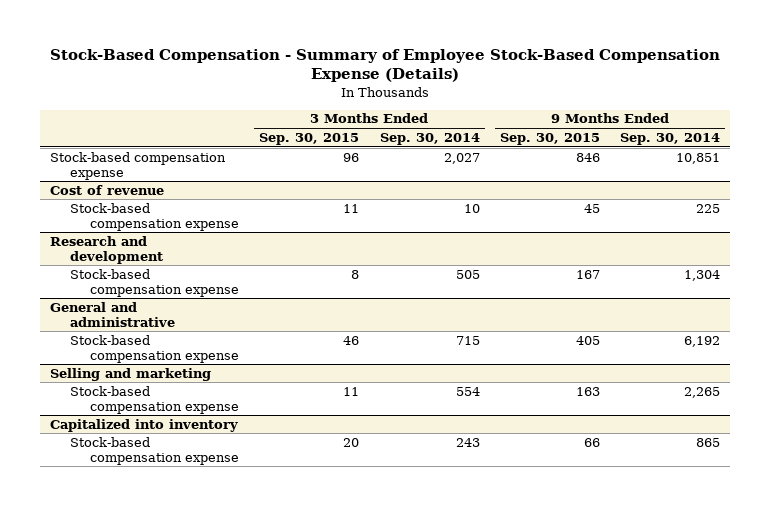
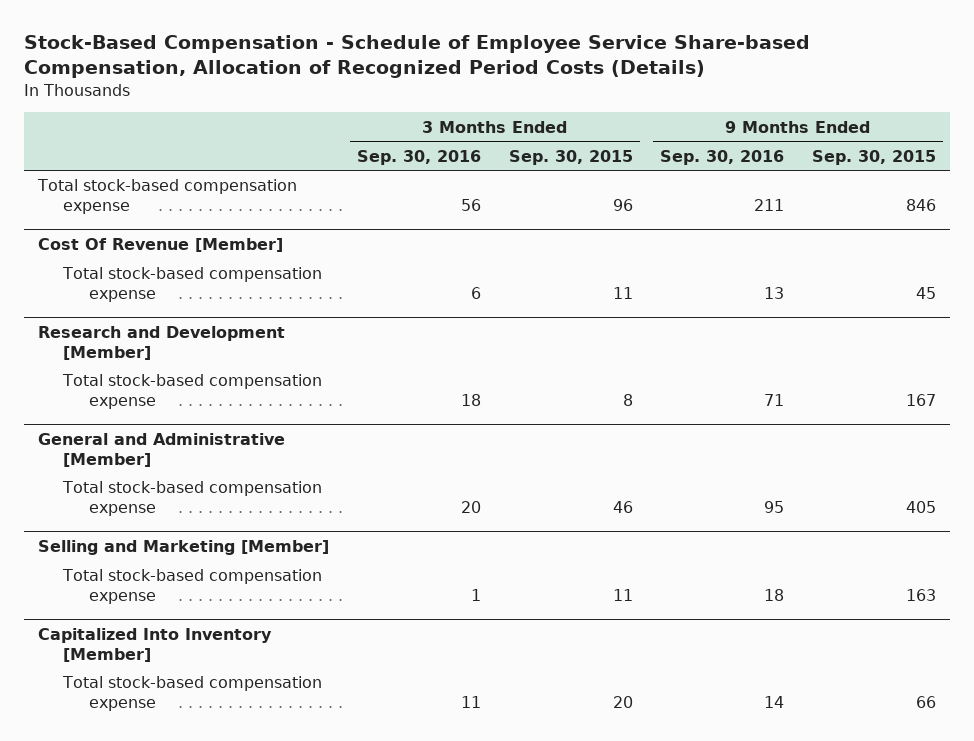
- Stock-Based Compensation - Summary of Employee Stock-Based Compensation Expense (Details)
+ Stock-Based Compensation - Schedule of Employee Service Share-based Compensation, Allocation of Recognized Period Costs (Details)
- | 3 Months Ended Sep. 30, 2015 | 3 Months Ended Sep. 30, 2014 | 9 Months Ended Sep. 30, 2015 | 9 Months Ended Sep. 30, 2014
+ | 3 Months Ended Sep. 30, 2016 | 3 Months Ended Sep. 30, 2015 | 9 Months Ended Sep. 30, 2016 | 9 Months Ended Sep. 30, 2015
- Stock-based compensation expense | 96 | 2,027 | 846 | 10,851
- Cost of revenue
- Stock-based compensation expense | 11 | 10 | 45 | 225
- Research and development
- Stock-based compensation expense | 8 | 505 | 167 | 1,304
- General and administrative
- Stock-based compensation expense | 46 | 715 | 405 | 6,192
- Selling and marketing
- Stock-based compensation expense | 11 | 554 | 163 | 2,265
- Capitalized into inventory
- Stock-based compensation expense | 20 | 243 | 66 | 865
+ Total stock-based compensation expense | 56 | 96 | 211 | 846
+ Cost Of Revenue [Member]
+ Total stock-based compensation expense | 6 | 11 | 13 | 45
+ Research and Development [Member]
+ Total stock-based compensation expense | 18 | 8 | 71 | 167
+ General and Administrative [Member]
+ Total stock-based compensation expense | 20 | 46 | 95 | 405
+ Selling and Marketing [Member]
+ Total stock-based compensation expense | 1 | 11 | 18 | 163
+ Capitalized Into Inventory [Member]
+ Total stock-based compensation expense | 11 | 20 | 14 | 66

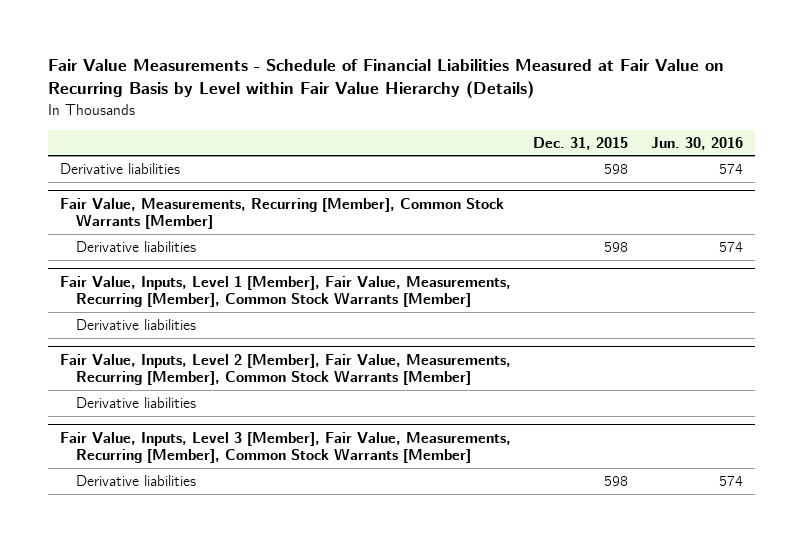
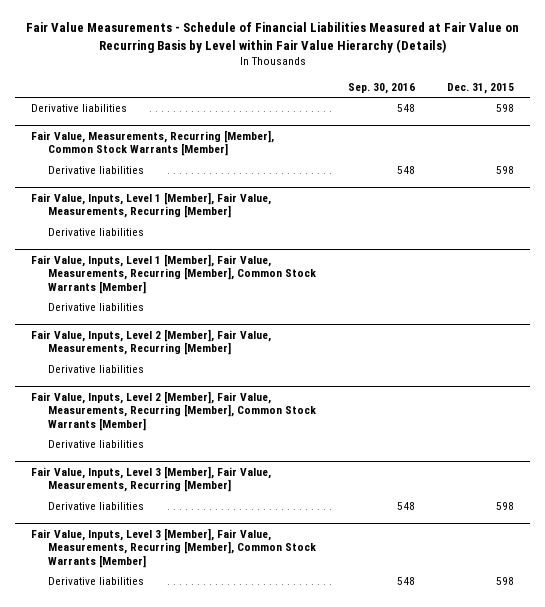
- | Dec. 31, 2015 | Jun. 30, 2016
+ | Sep. 30, 2016 | Dec. 31, 2015
+ Fair Value, Inputs, Level 1 [Member], Fair Value, Measurements, Recurring [Member]
+ Derivative liabilities
+ Fair Value, Inputs, Level 2 [Member], Fair Value, Measurements, Recurring [Member]
+ Derivative liabilities
+ Fair Value, Inputs, Level 3 [Member], Fair Value, Measurements, Recurring [Member]
+ Derivative liabilities | 548 | 598

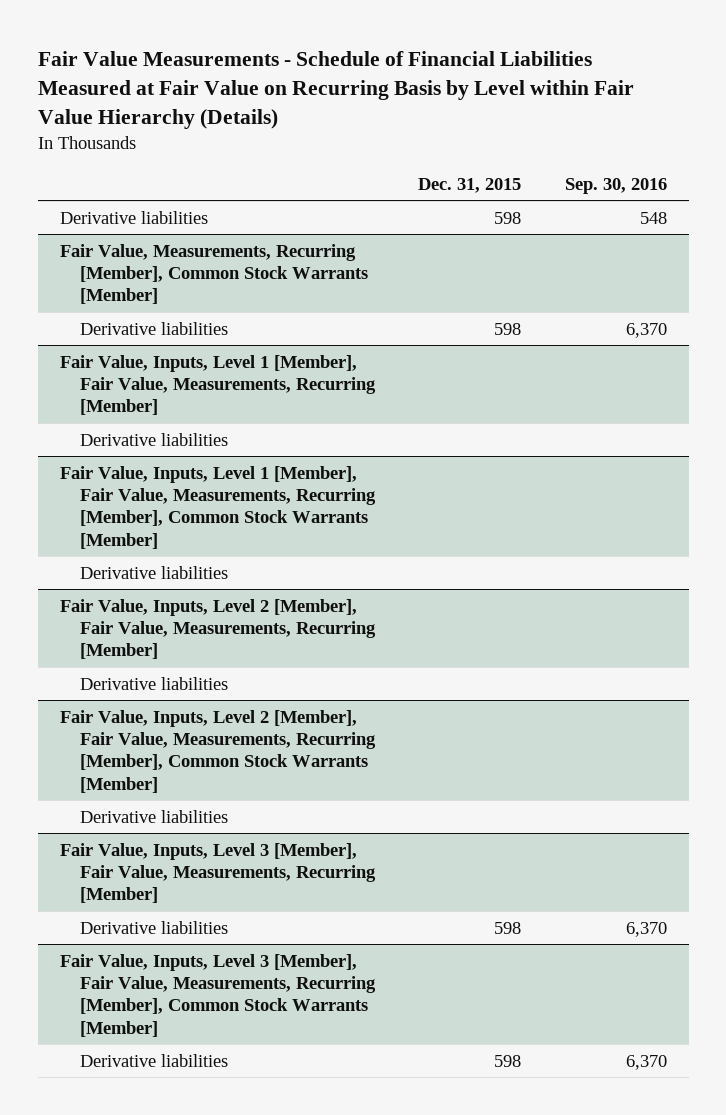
- | Sep. 30, 2016 | Dec. 31, 2015
+ | Dec. 31, 2015 | Sep. 30, 2016
@ Fair Value, Measurements, Recurring [Member], Common Stock Warrants [Member]
- Derivative liabilities | 548 | 598
+ Derivative liabilities | 598 | 6,370
@ Fair Value, Inputs, Level 3 [Member], Fair Value, Measurements, Recurring [Member]
- Derivative liabilities | 548 | 598
+ Derivative liabilities | 598 | 6,370
@ Fair Value, Inputs, Level 3 [Member], Fair Value, Measurements, Recurring [Member], Common Stock Warrants [Member]
- Derivative liabilities | 548 | 598
+ Derivative liabilities | 598 | 6,370

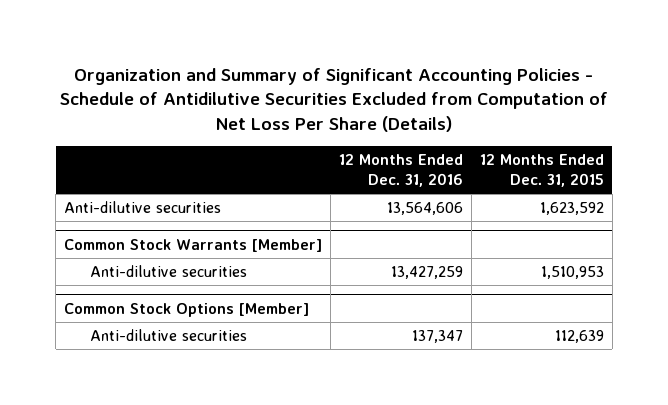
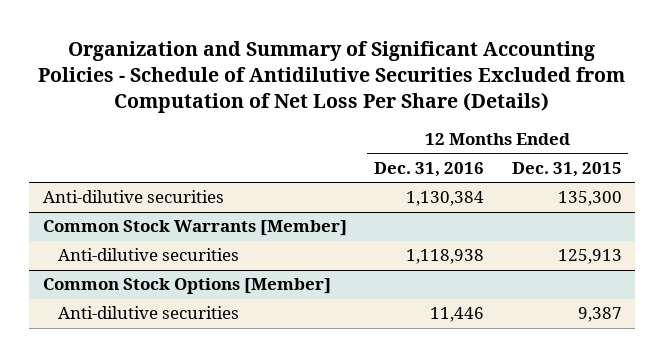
- Anti-dilutive securities | 13,564,606 | 1,623,592
+ Anti-dilutive securities | 1,130,384 | 135,300
@ Common Stock Warrants [Member]
- Anti-dilutive securities | 13,427,259 | 1,510,953
+ Anti-dilutive securities | 1,118,938 | 125,913
@ Common Stock Options [Member]
- Anti-dilutive securities | 137,347 | 112,639
+ Anti-dilutive securities | 11,446 | 9,387

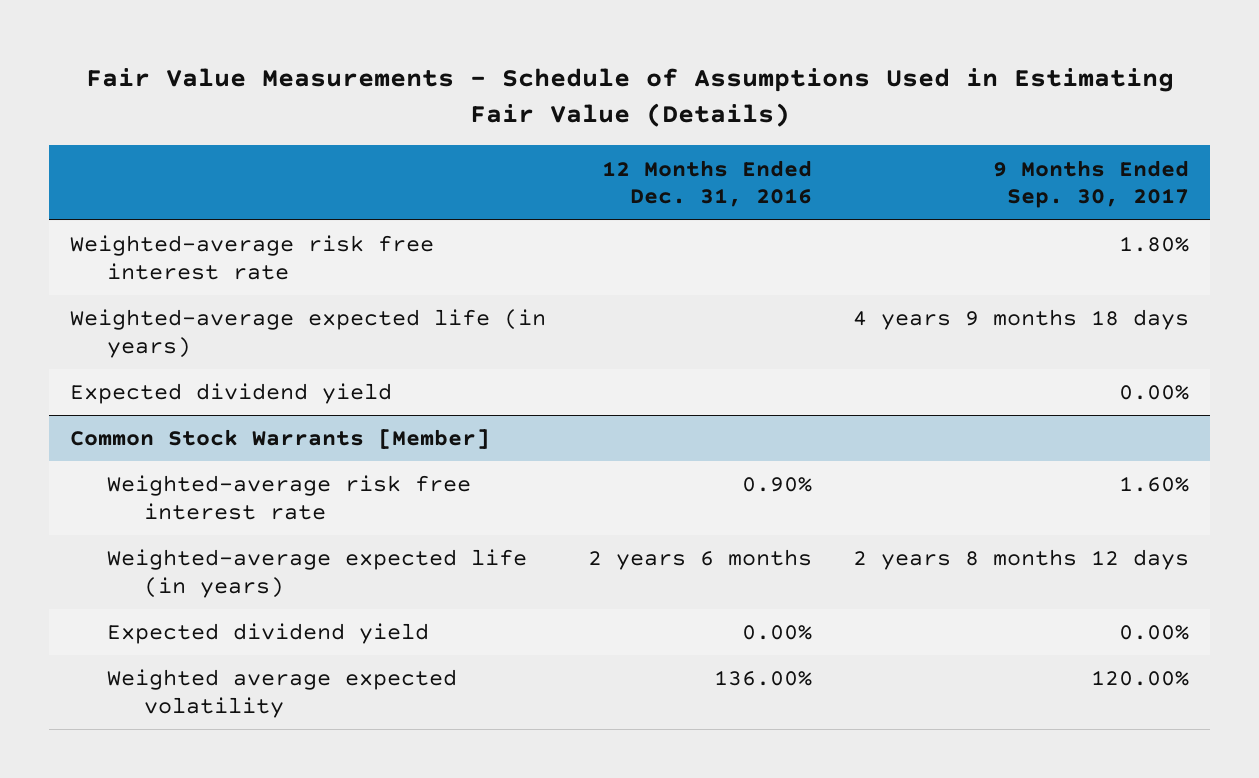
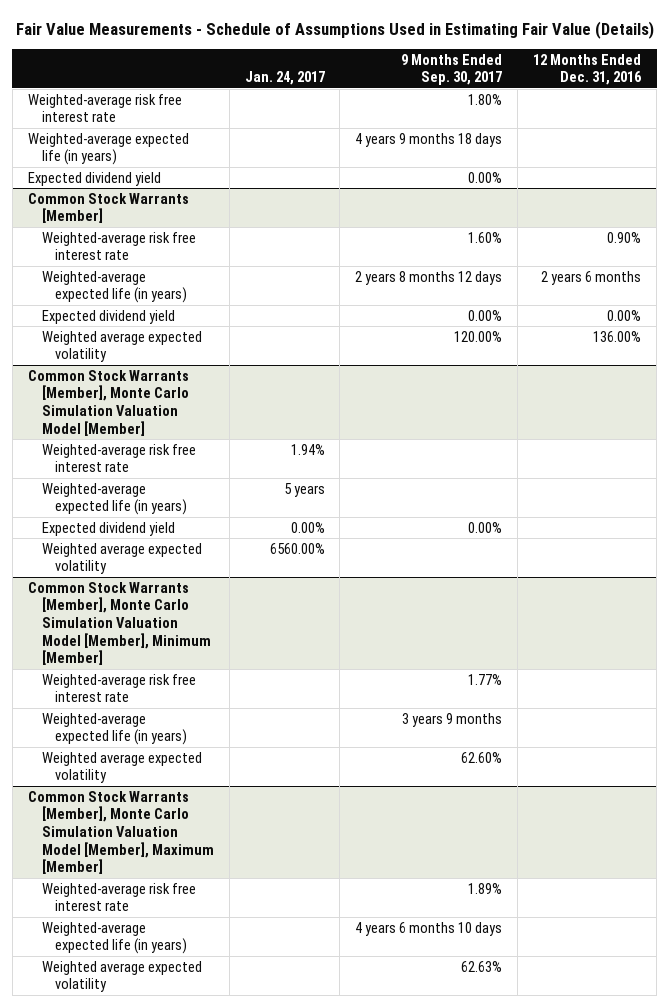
- | 12 Months Ended Dec. 31, 2016 | 9 Months Ended Sep. 30, 2017
+ | Jan. 24, 2017 | 9 Months Ended Sep. 30, 2017 | 12 Months Ended Dec. 31, 2016
+ Common Stock Warrants [Member], Monte Carlo Simulation Valuation Model [Member]
+ Weighted-average risk free interest rate | 1.94% | |
+ Weighted-average expected life (in years) | 5 years | |
+ Expected dividend yield | 0.00% | 0.00% |
+ Weighted average expected volatility | 6560.00% | |
+ Common Stock Warrants [Member], Monte Carlo Simulation Valuation Model [Member], Minimum [Member]
+ Weighted-average risk free interest rate | | 1.77% |
+ Weighted-average expected life (in years) | | 3 years 9 months |
+ Weighted average expected volatility | | 62.60% |
+ Common Stock Warrants [Member], Monte Carlo Simulation Valuation Model [Member], Maximum [Member]
+ Weighted-average risk free interest rate | | 1.89% |
+ Weighted-average expected life (in years) | | 4 years 6 months 10 days |
+ Weighted average expected volatility | | 62.63% |

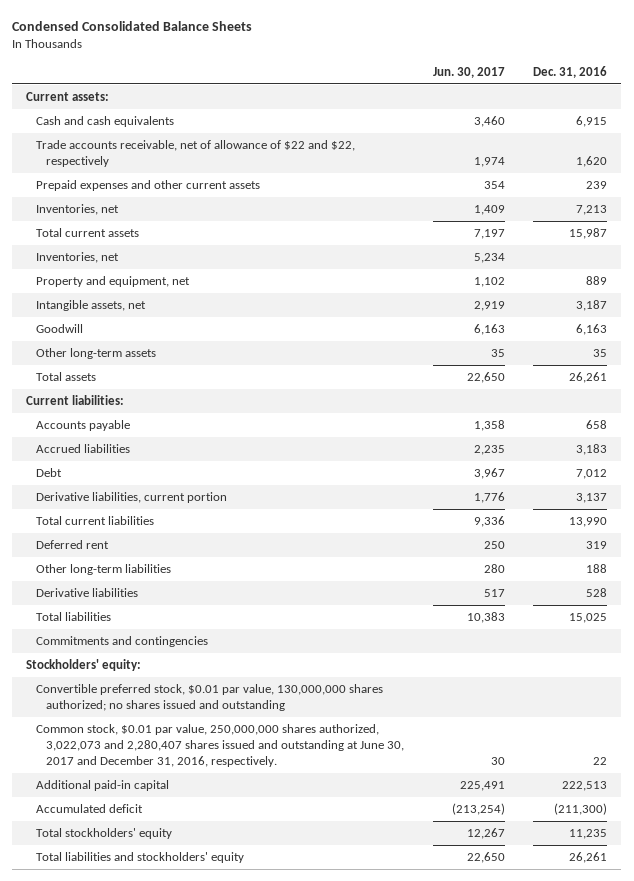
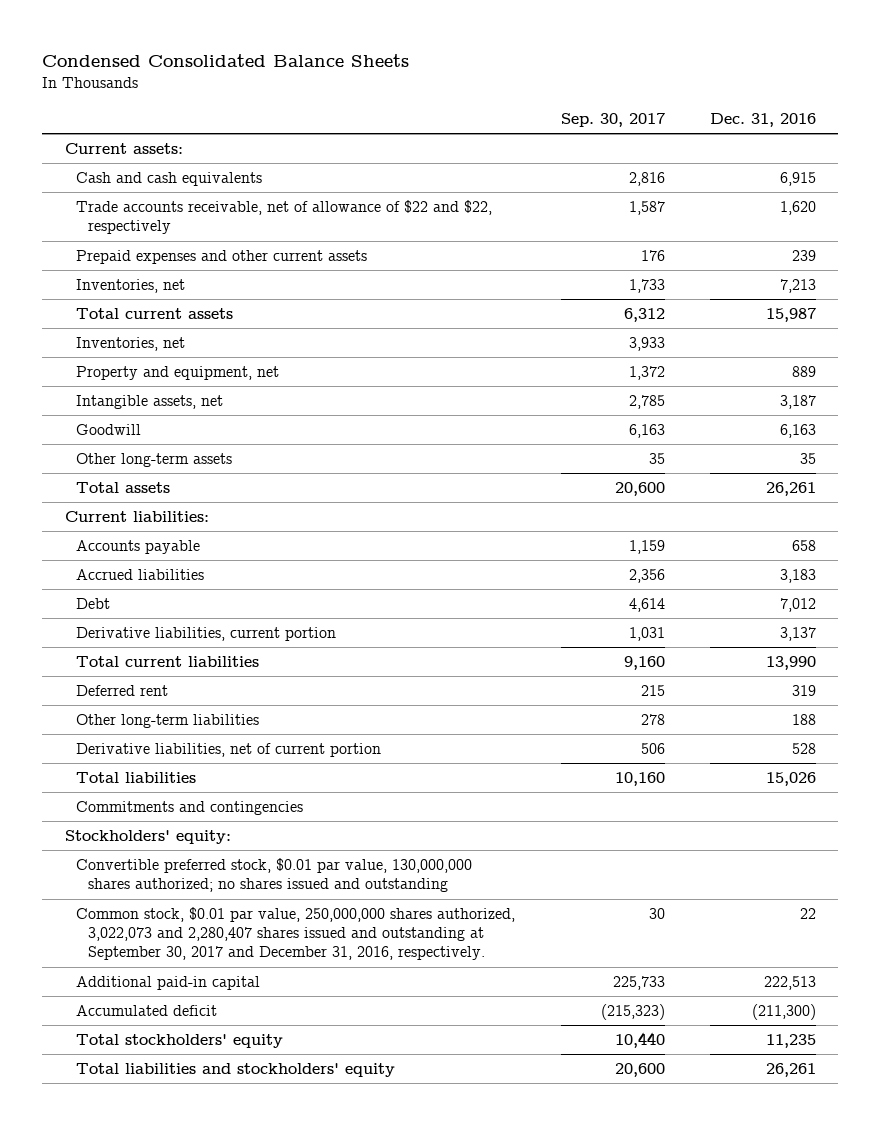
- | Jun. 30, 2017 | Dec. 31, 2016
+ | Sep. 30, 2017 | Dec. 31, 2016
- Derivative liabilities | 517 | 528
- Total liabilities | 10,383 | 15,025
+ Derivative liabilities, net of current portion | 506 | 528
+ Total liabilities | 10,160 | 15,026
- Common stock, $0.01 par value, 250,000,000 shares authorized, 3,022,073 and 2,280,407 shares issued and outstanding at June 30, 2017 and December 31, 2016, respectively. | 30 | 22
+ Common stock, $0.01 par value, 250,000,000 shares authorized, 3,022,073 and 2,280,407 shares issued and outstanding at September 30, 2017 and December 31, 2016, respectively. | 30 | 22

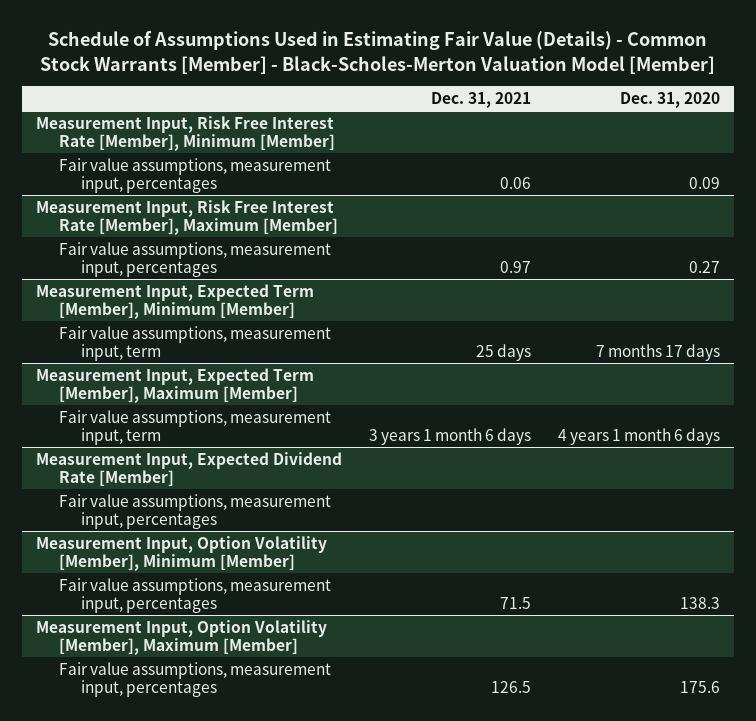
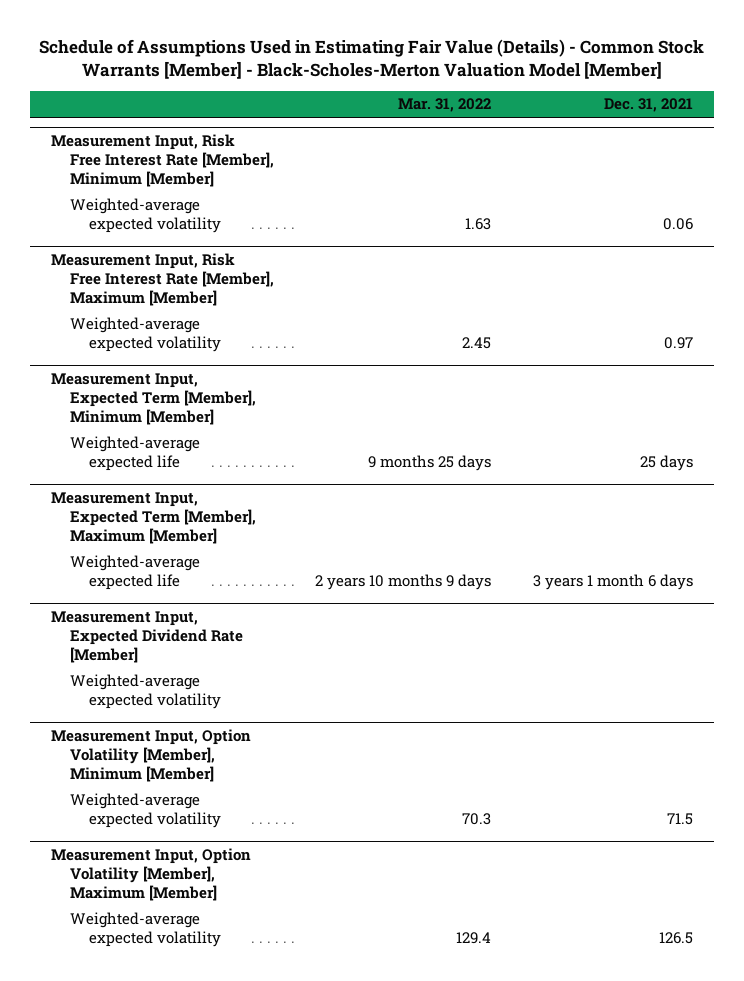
- | Dec. 31, 2021 | Dec. 31, 2020
+ | Mar. 31, 2022 | Dec. 31, 2021
@ Measurement Input, Risk Free Interest Rate [Member], Minimum [Member]
- Fair value assumptions, measurement input, percentages | 0.06 | 0.09
+ Weighted-average expected volatility | 1.63 | 0.06
@ Measurement Input, Risk Free Interest Rate [Member], Maximum [Member]
- Fair value assumptions, measurement input, percentages | 0.97 | 0.27
+ Weighted-average expected volatility | 2.45 | 0.97
@ Measurement Input, Expected Term [Member], Minimum [Member]
- Fair value assumptions, measurement input, term | 25 days | 7 months 17 days
+ Weighted-average expected life | 9 months 25 days | 25 days
@ Measurement Input, Expected Term [Member], Maximum [Member]
- Fair value assumptions, measurement input, term | 3 years 1 month 6 days | 4 years 1 month 6 days
+ Weighted-average expected life | 2 years 10 months 9 days | 3 years 1 month 6 days
@ Measurement Input, Expected Dividend Rate [Member]
- Fair value assumptions, measurement input, percentages
+ Weighted-average expected volatility
@ Measurement Input, Option Volatility [Member], Minimum [Member]
- Fair value assumptions, measurement input, percentages | 71.5 | 138.3
+ Weighted-average expected volatility | 70.3 | 71.5
@ Measurement Input, Option Volatility [Member], Maximum [Member]
- Fair value assumptions, measurement input, percentages | 126.5 | 175.6
+ Weighted-average expected volatility | 129.4 | 126.5

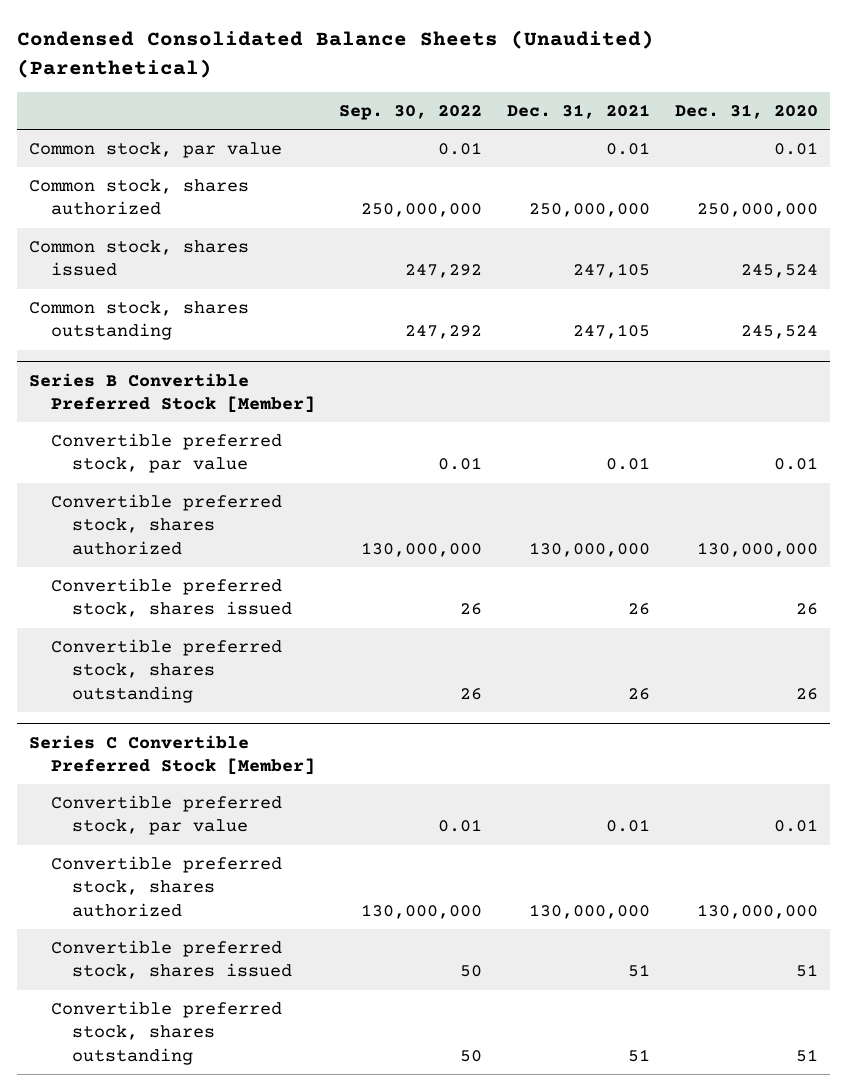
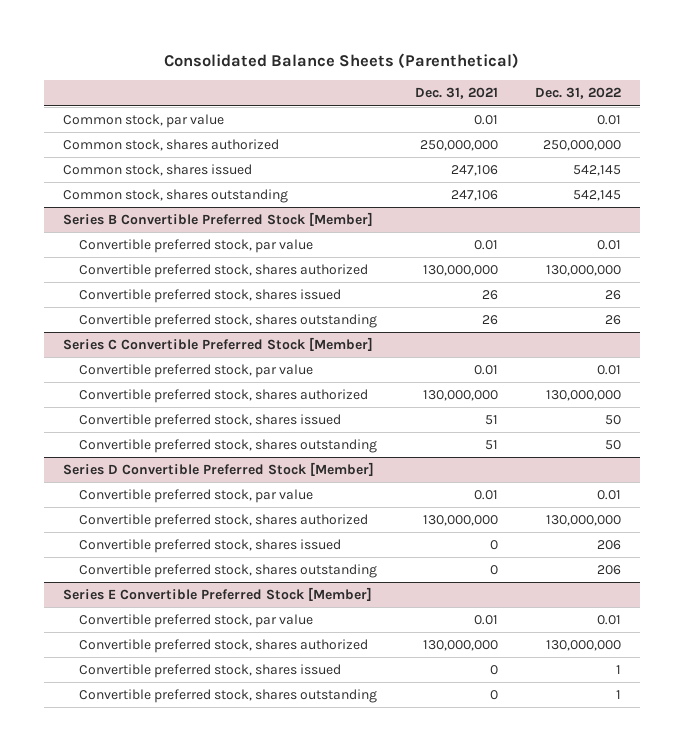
- Condensed Consolidated Balance Sheets (Unaudited) (Parenthetical)
+ Consolidated Balance Sheets (Parenthetical)
- | Sep. 30, 2022 | Dec. 31, 2021 | Dec. 31, 2020
+ | Dec. 31, 2021 | Dec. 31, 2022
- Common stock, shares issued | 247,292 | 247,105 | 245,524
- Common stock, shares outstanding | 247,292 | 247,105 | 245,524
+ Common stock, shares issued | 247,106 | 542,145
+ Common stock, shares outstanding | 247,106 | 542,145
+ Series D Convertible Preferred Stock [Member]
+ Convertible preferred stock, par value | 0.01 | 0.01
+ Convertible preferred stock, shares authorized | 130,000,000 | 130,000,000
+ Convertible preferred stock, shares issued | 0 | 206
+ Convertible preferred stock, shares outstanding | 0 | 206
+ Series E Convertible Preferred Stock [Member]
+ Convertible preferred stock, par value | 0.01 | 0.01
+ Convertible preferred stock, shares authorized | 130,000,000 | 130,000,000
+ Convertible preferred stock, shares issued | 0 | 1
+ Convertible preferred stock, shares outstanding | 0 | 1

